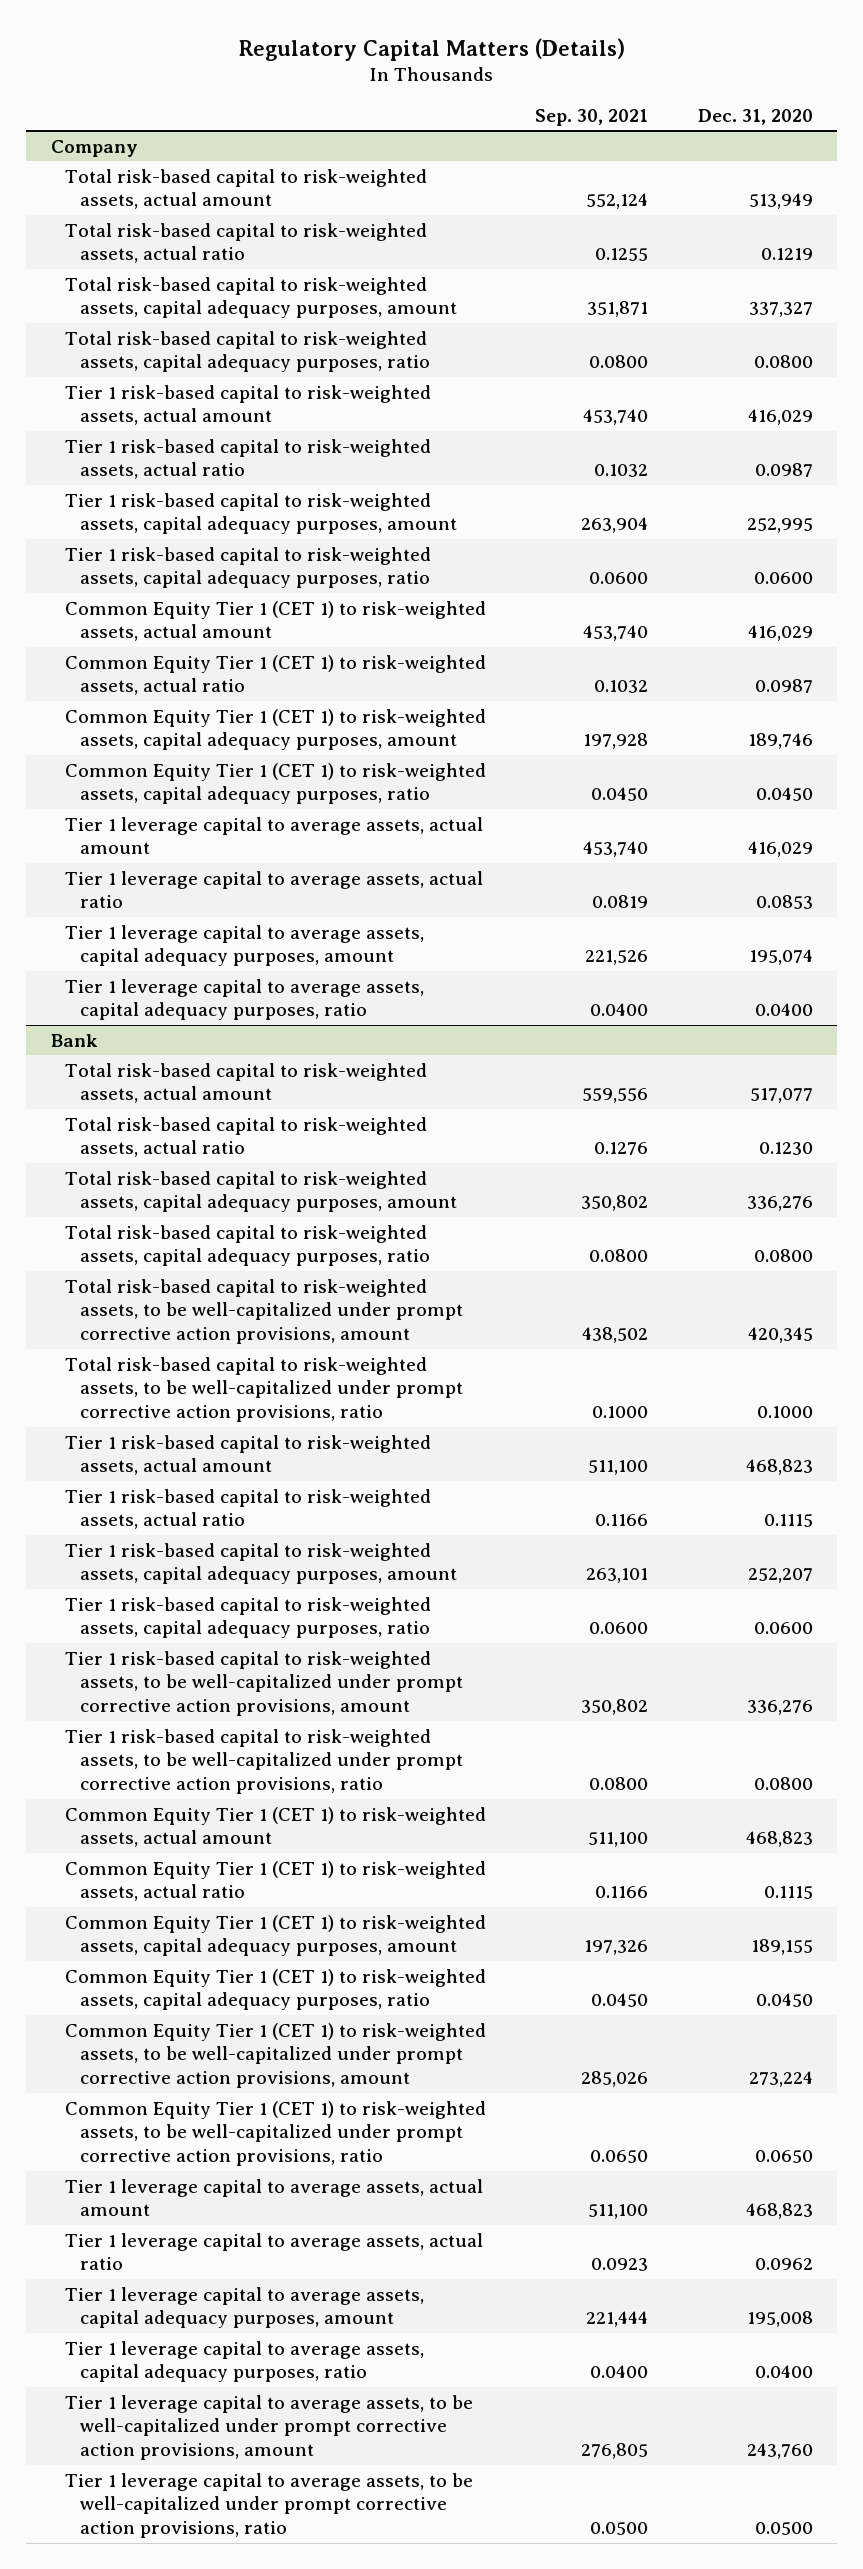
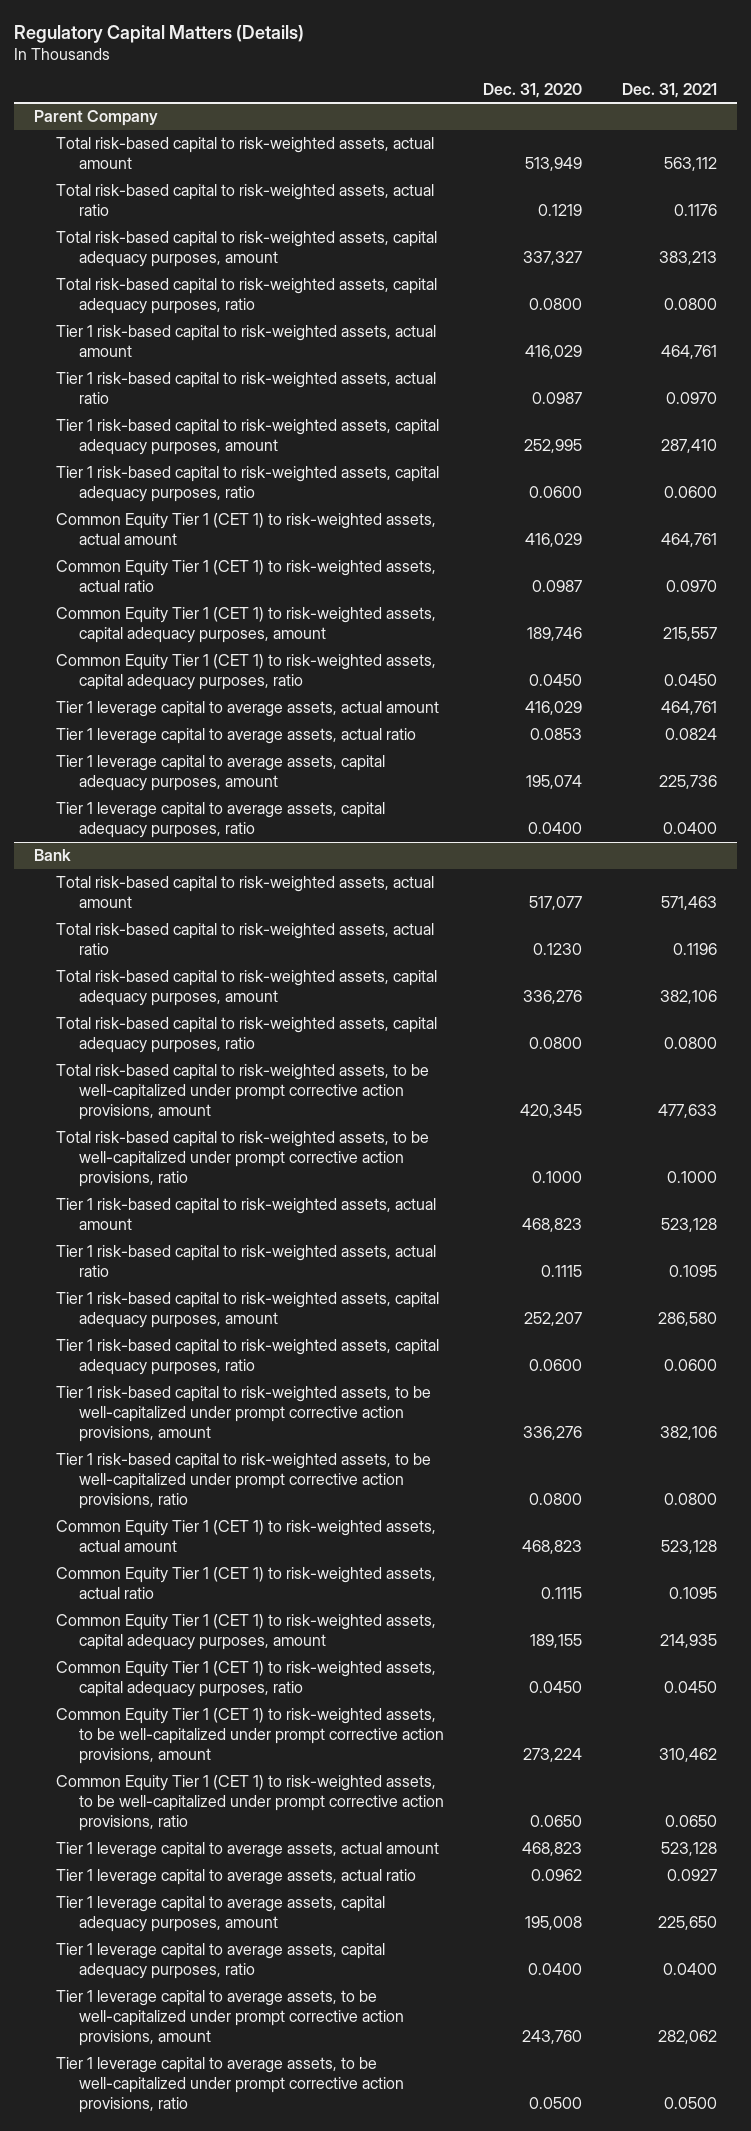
- | Sep. 30, 2021 | Dec. 31, 2020
+ | Dec. 31, 2020 | Dec. 31, 2021
- Company
+ Parent Company

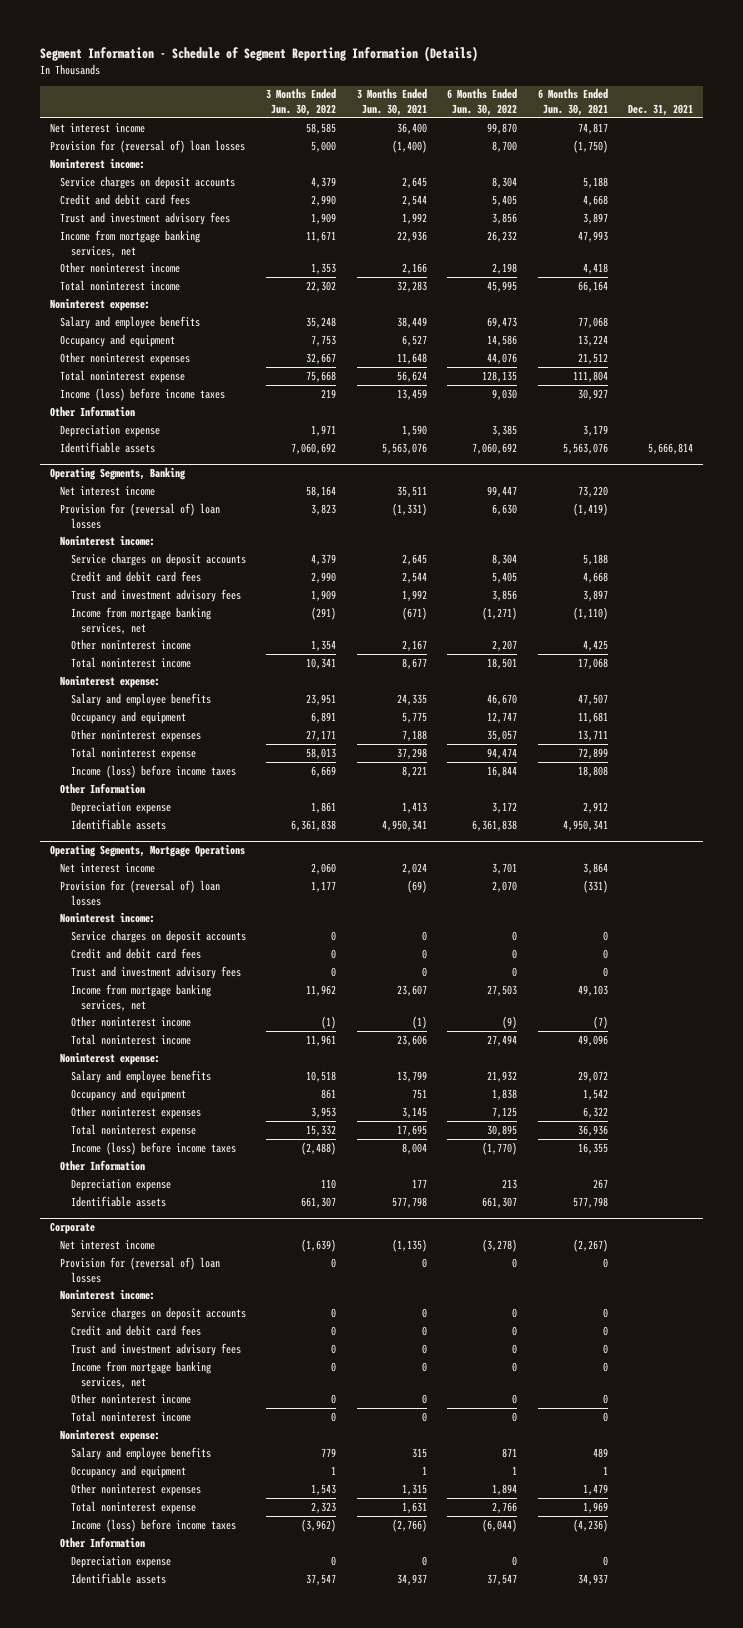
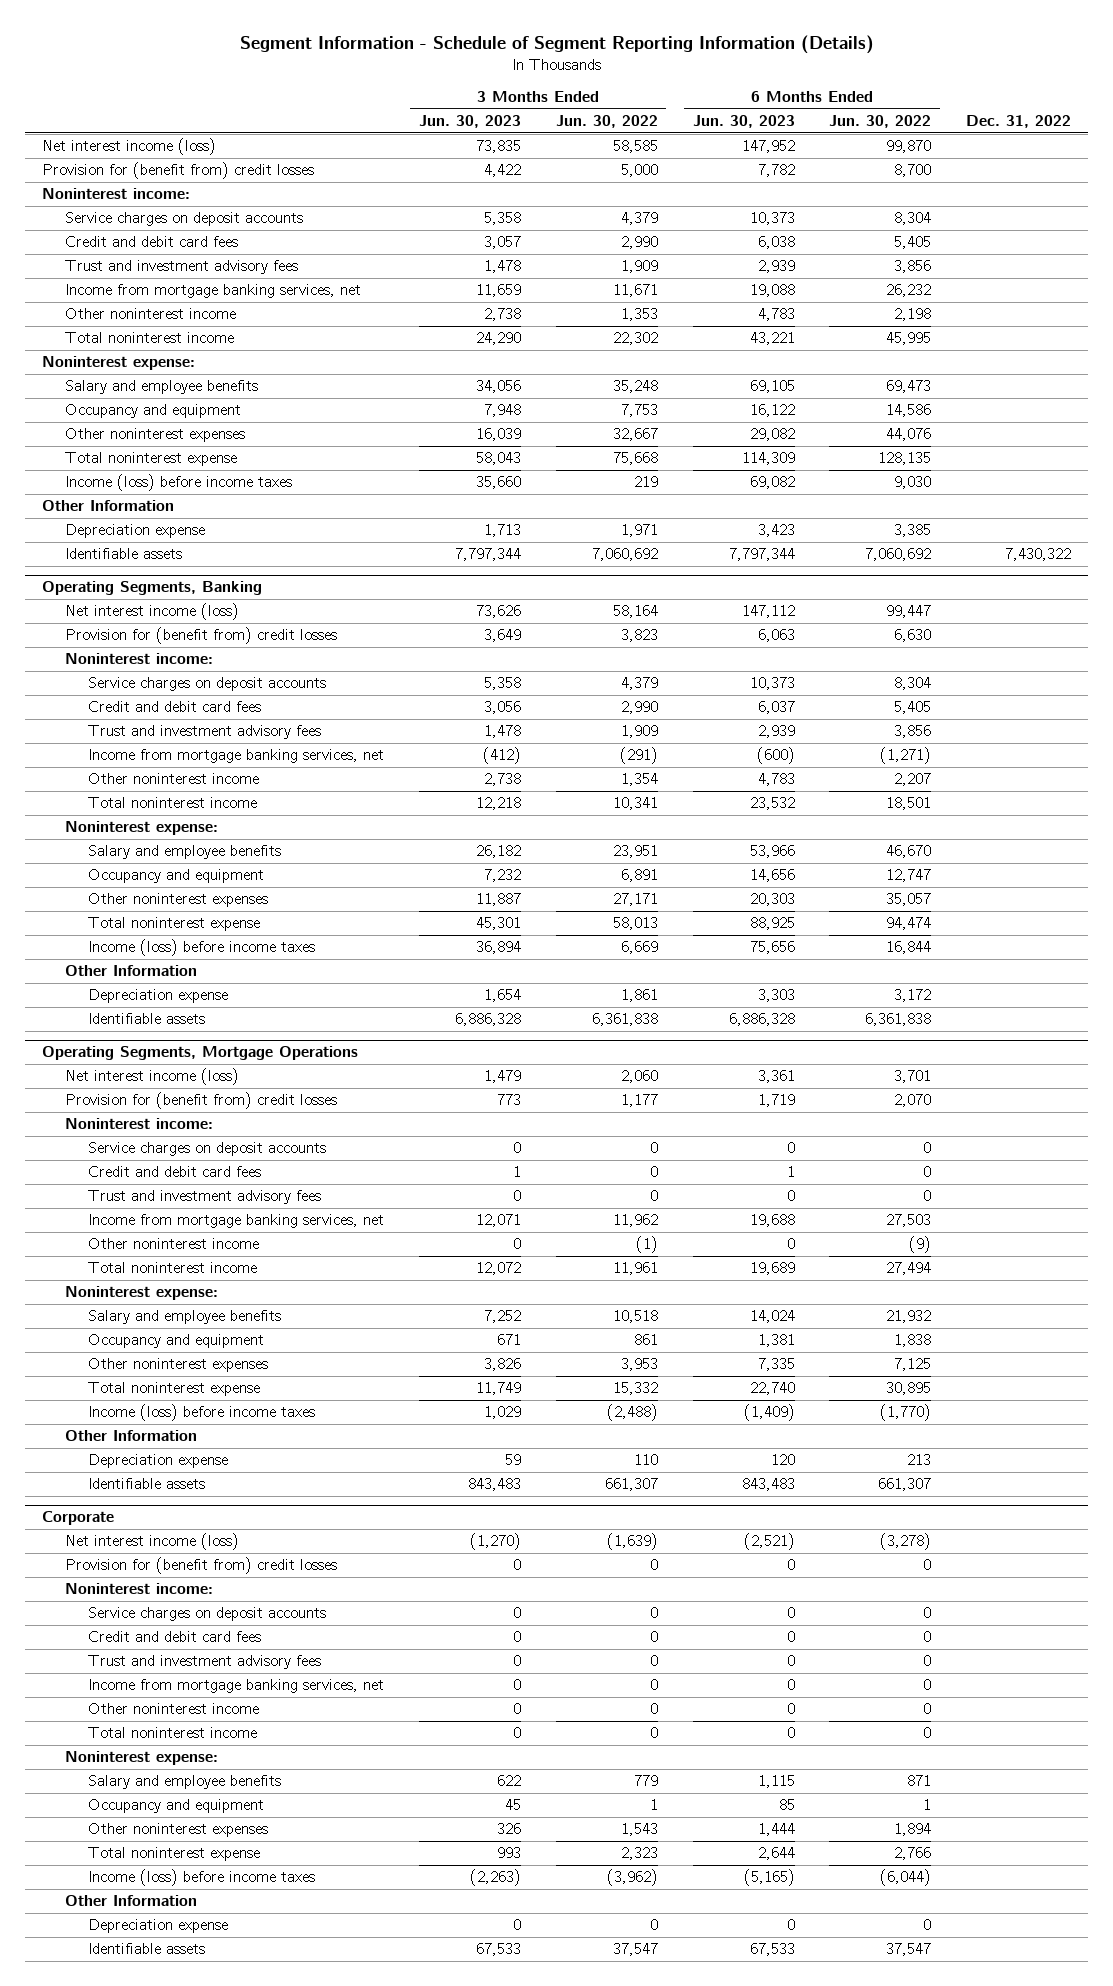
- | 3 Months Ended Jun. 30, 2022 | 3 Months Ended Jun. 30, 2021 | 6 Months Ended Jun. 30, 2022 | 6 Months Ended Jun. 30, 2021 | Dec. 31, 2021
+ | 3 Months Ended Jun. 30, 2023 | 3 Months Ended Jun. 30, 2022 | 6 Months Ended Jun. 30, 2023 | 6 Months Ended Jun. 30, 2022 | Dec. 31, 2022
- Net interest income | 58,585 | 36,400 | 99,870 | 74,817 |
- Provision for (reversal of) loan losses | 5,000 | (1,400) | 8,700 | (1,750) |
+ Net interest income (loss) | 73,835 | 58,585 | 147,952 | 99,870 |
+ Provision for (benefit from) credit losses | 4,422 | 5,000 | 7,782 | 8,700 |
@ Operating Segments, Banking
- Net interest income | 58,164 | 35,511 | 99,447 | 73,220 |
- Provision for (reversal of) loan losses | 3,823 | (1,331) | 6,630 | (1,419) |
+ Net interest income (loss) | 73,626 | 58,164 | 147,112 | 99,447 |
+ Provision for (benefit from) credit losses | 3,649 | 3,823 | 6,063 | 6,630 |
@ Operating Segments, Mortgage Operations
- Net interest income | 2,060 | 2,024 | 3,701 | 3,864 |
- Provision for (reversal of) loan losses | 1,177 | (69) | 2,070 | (331) |
+ Net interest income (loss) | 1,479 | 2,060 | 3,361 | 3,701 |
+ Provision for (benefit from) credit losses | 773 | 1,177 | 1,719 | 2,070 |
@ Corporate
- Net interest income | (1,639) | (1,135) | (3,278) | (2,267) |
- Provision for (reversal of) loan losses | 0 | 0 | 0 | 0 |
+ Net interest income (loss) | (1,270) | (1,639) | (2,521) | (3,278) |
+ Provision for (benefit from) credit losses | 0 | 0 | 0 | 0 |

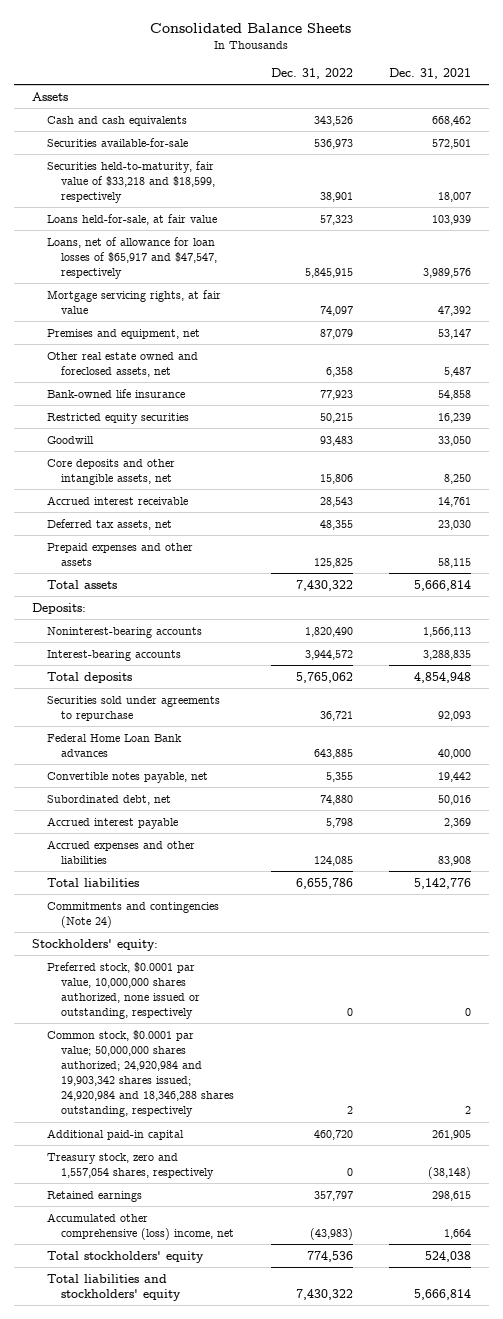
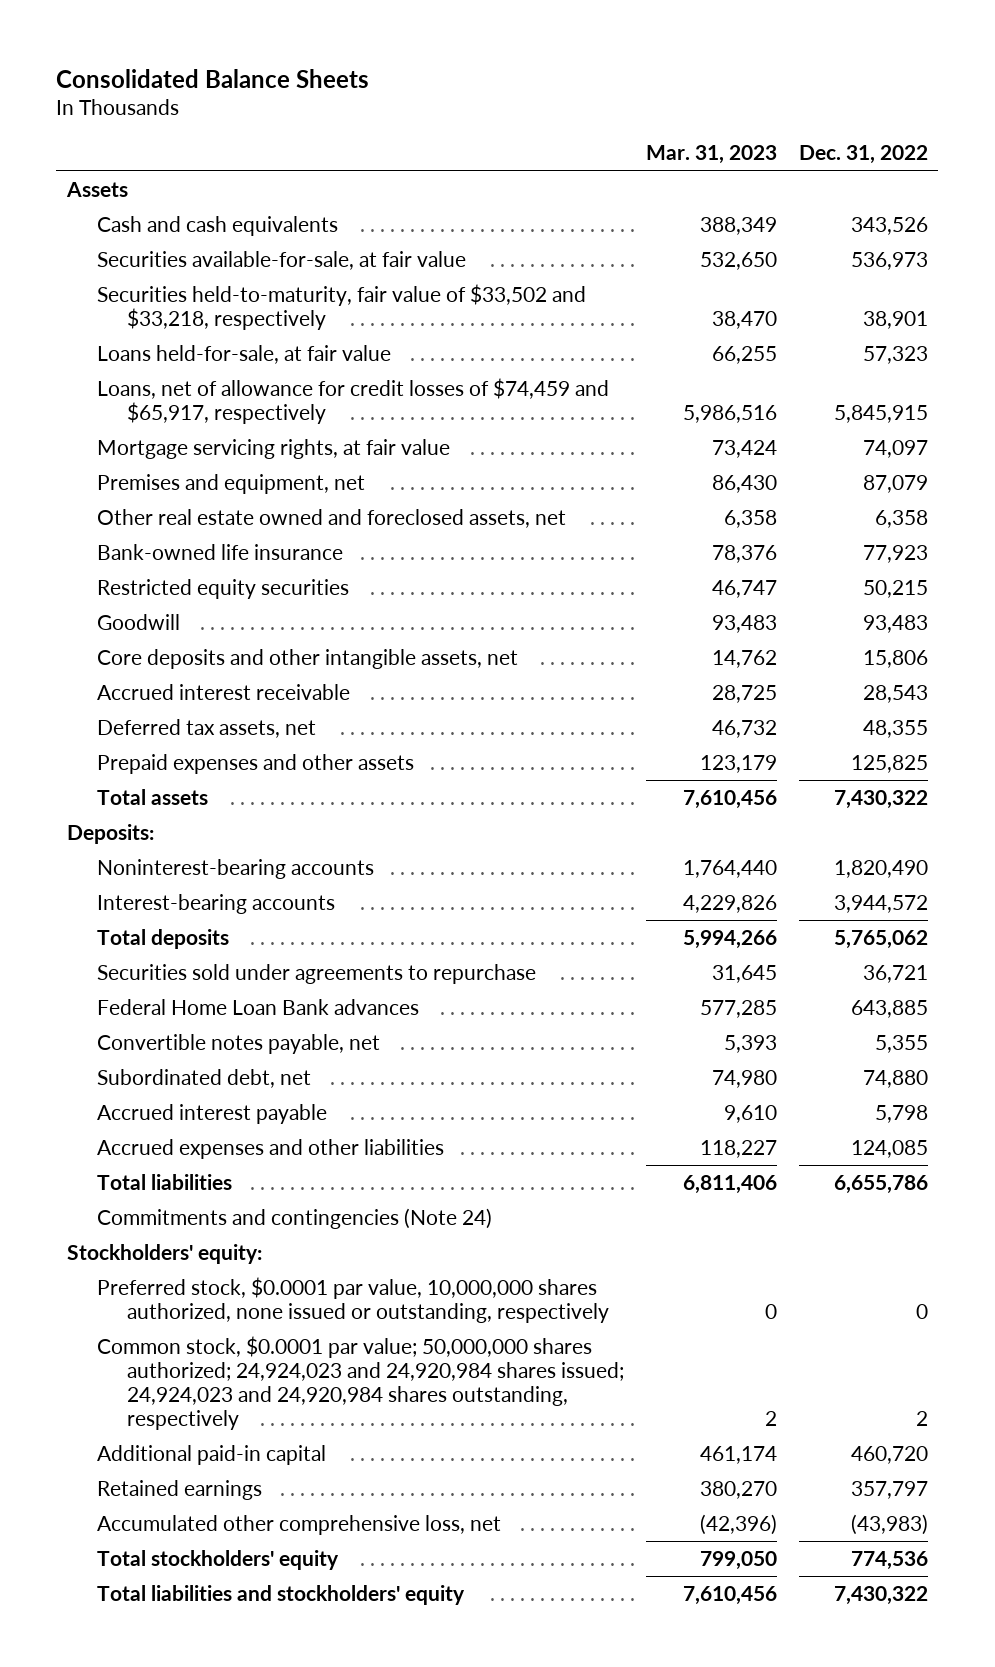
- | Dec. 31, 2022 | Dec. 31, 2021
+ | Mar. 31, 2023 | Dec. 31, 2022
- Securities available-for-sale | 536,973 | 572,501
- Securities held-to-maturity, fair value of $33,218 and $18,599, respectively | 38,901 | 18,007
+ Securities available-for-sale, at fair value | 532,650 | 536,973
+ Securities held-to-maturity, fair value of $33,502 and $33,218, respectively | 38,470 | 38,901
- Loans, net of allowance for loan losses of $65,917 and $47,547, respectively | 5,845,915 | 3,989,576
+ Loans, net of allowance for credit losses of $74,459 and $65,917, respectively | 5,986,516 | 5,845,915
- Common stock, $0.0001 par value; 50,000,000 shares authorized; 24,920,984 and 19,903,342 shares issued; 24,920,984 and 18,346,288 shares outstanding, respectively | 2 | 2
+ Common stock, $0.0001 par value; 50,000,000 shares authorized; 24,924,023 and 24,920,984 shares issued; 24,924,023 and 24,920,984 shares outstanding, respectively | 2 | 2
- Treasury stock, zero and 1,557,054 shares, respectively | 0 | (38,148)
- Accumulated other comprehensive (loss) income, net | (43,983) | 1,664
+ Accumulated other comprehensive loss, net | (42,396) | (43,983)

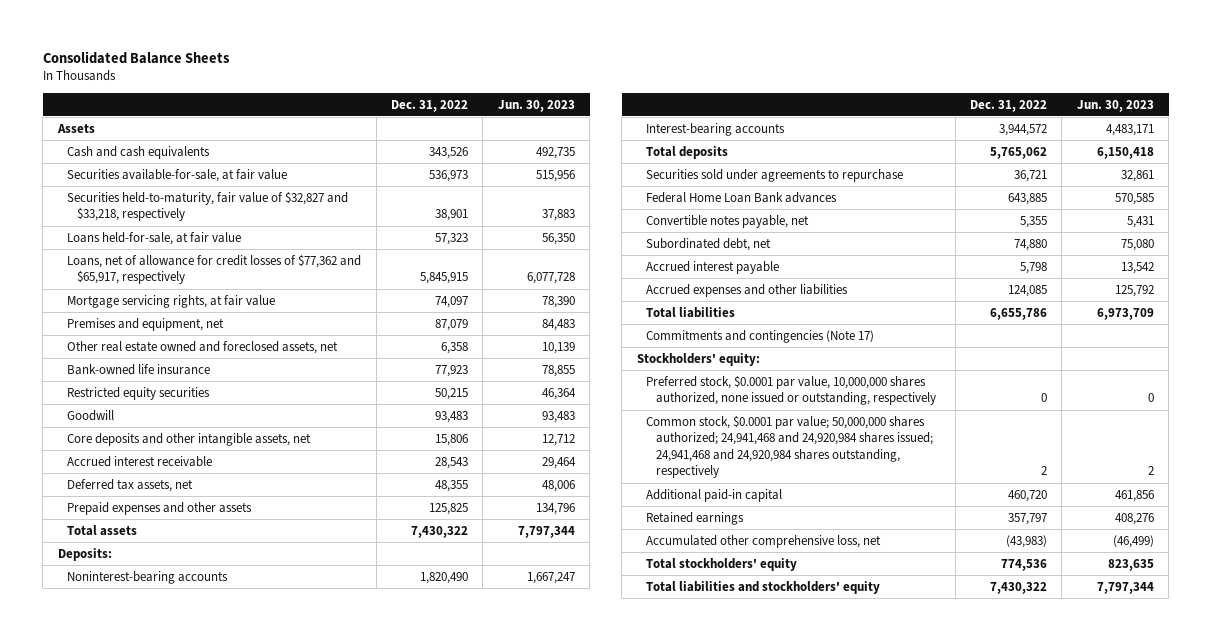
- | Mar. 31, 2023 | Dec. 31, 2022
+ | Dec. 31, 2022 | Jun. 30, 2023
- Securities held-to-maturity, fair value of $33,502 and $33,218, respectively | 38,470 | 38,901
+ Securities held-to-maturity, fair value of $32,827 and $33,218, respectively | 38,901 | 37,883
- Loans, net of allowance for credit losses of $74,459 and $65,917, respectively | 5,986,516 | 5,845,915
+ Loans, net of allowance for credit losses of $77,362 and $65,917, respectively | 5,845,915 | 6,077,728
- Commitments and contingencies (Note 24)
+ Commitments and contingencies (Note 17)
- Common stock, $0.0001 par value; 50,000,000 shares authorized; 24,924,023 and 24,920,984 shares issued; 24,924,023 and 24,920,984 shares outstanding, respectively | 2 | 2
+ Common stock, $0.0001 par value; 50,000,000 shares authorized; 24,941,468 and 24,920,984 shares issued; 24,941,468 and 24,920,984 shares outstanding, respectively | 2 | 2

